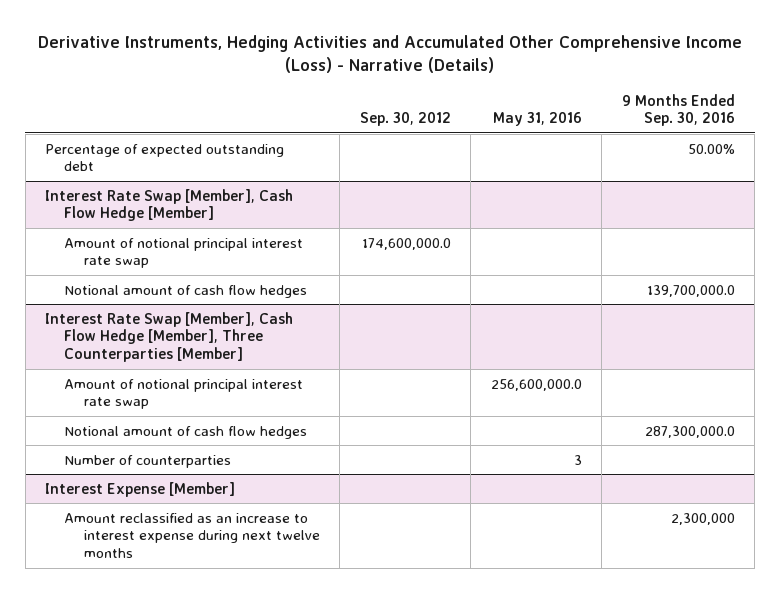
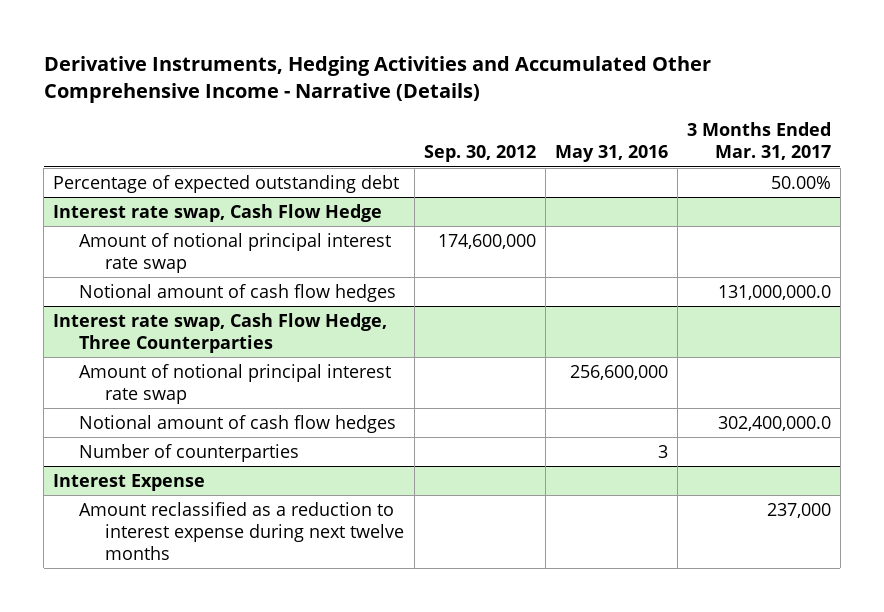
- Derivative Instruments, Hedging Activities and Accumulated Other Comprehensive Income (Loss) - Narrative (Details)
+ Derivative Instruments, Hedging Activities and Accumulated Other Comprehensive Income - Narrative (Details)
- | Sep. 30, 2012 | May 31, 2016 | 9 Months Ended Sep. 30, 2016
+ | Sep. 30, 2012 | May 31, 2016 | 3 Months Ended Mar. 31, 2017
- Interest Rate Swap [Member], Cash Flow Hedge [Member]
- Amount of notional principal interest rate swap | 174,600,000.0 | |
+ Interest rate swap, Cash Flow Hedge
+ Amount of notional principal interest rate swap | 174,600,000 | |
- Interest Rate Swap [Member], Cash Flow Hedge [Member], Three Counterparties [Member]
- Amount of notional principal interest rate swap | | 256,600,000.0 |
+ Interest rate swap, Cash Flow Hedge, Three Counterparties
+ Amount of notional principal interest rate swap | | 256,600,000 |
- Interest Expense [Member]
- Amount reclassified as an increase to interest expense during next twelve months | | | 2,300,000
+ Interest Expense
+ Amount reclassified as a reduction to interest expense during next twelve months | | | 237,000

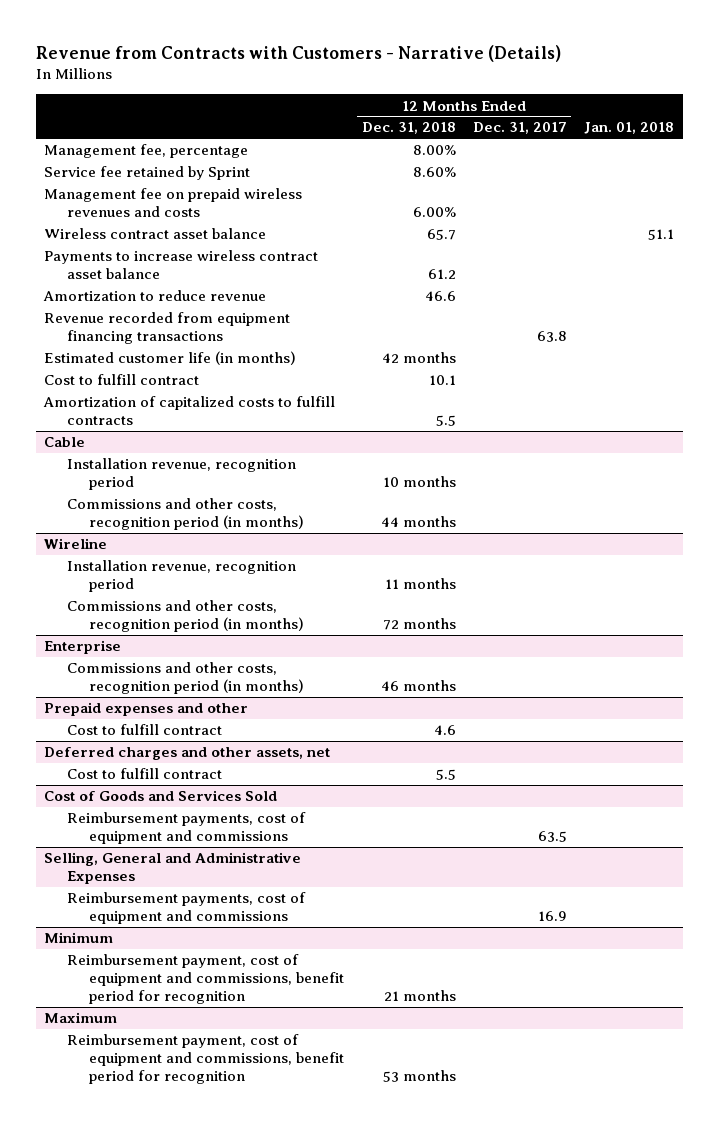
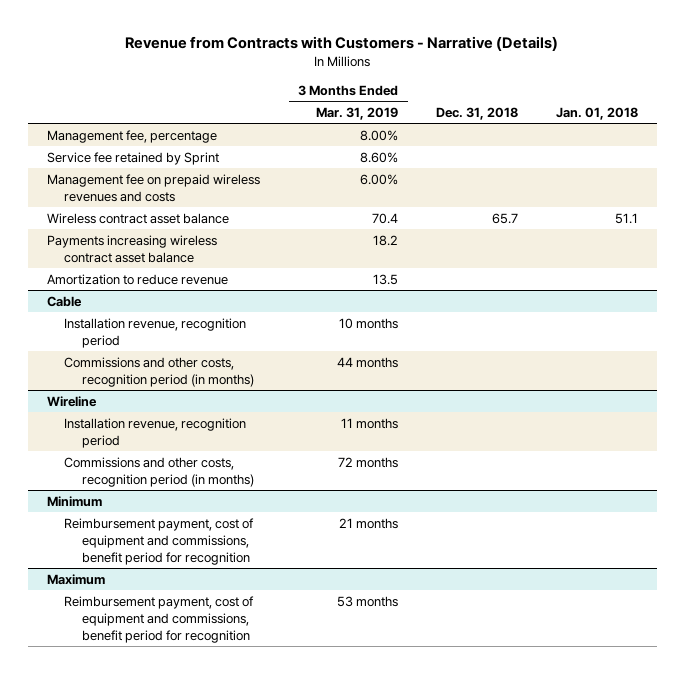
- | 12 Months Ended Dec. 31, 2018 | 12 Months Ended Dec. 31, 2017 | Jan. 01, 2018
+ | 3 Months Ended Mar. 31, 2019 | Dec. 31, 2018 | Jan. 01, 2018
- Payments to increase wireless contract asset balance | 61.2 | |
+ Payments increasing wireless contract asset balance | 18.2 | |
- Revenue recorded from equipment financing transactions | | 63.8 |
- Estimated customer life (in months) | 42 months | |
- Cost to fulfill contract | 10.1 | |
- Amortization of capitalized costs to fulfill contracts | 5.5 | |
- Enterprise
- Commissions and other costs, recognition period (in months) | 46 months | |
- Prepaid expenses and other
- Cost to fulfill contract | 4.6 | |
- Deferred charges and other assets, net
- Cost to fulfill contract | 5.5 | |
- Cost of Goods and Services Sold
- Reimbursement payments, cost of equipment and commissions | | 63.5 |
- Selling, General and Administrative Expenses
- Reimbursement payments, cost of equipment and commissions | | 16.9 |

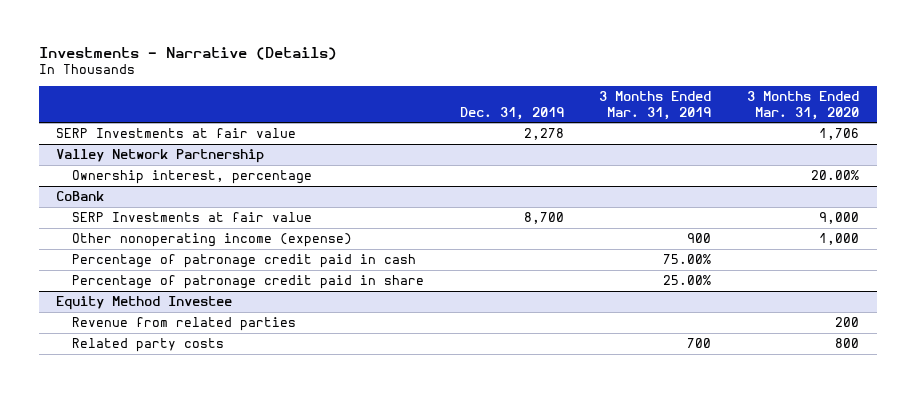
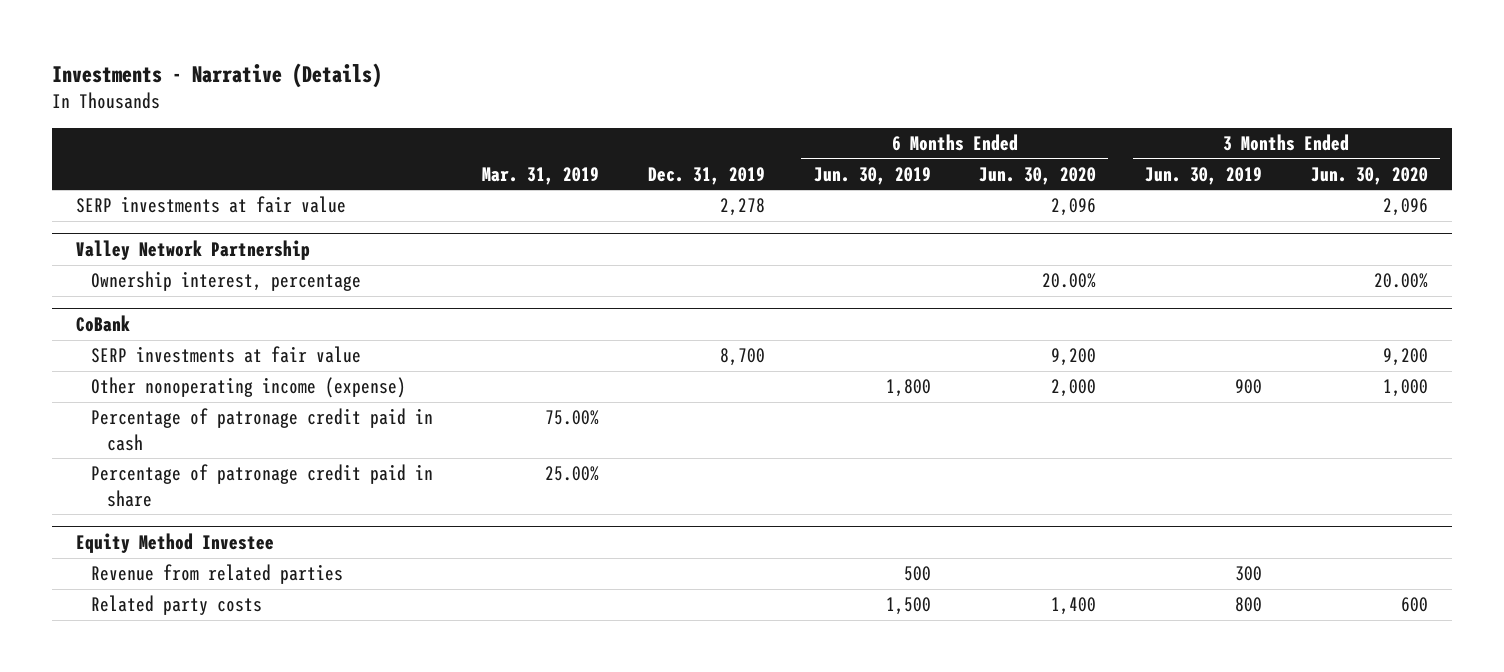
- | Dec. 31, 2019 | 3 Months Ended Mar. 31, 2019 | 3 Months Ended Mar. 31, 2020
+ | Mar. 31, 2019 | Dec. 31, 2019 | 6 Months Ended Jun. 30, 2019 | 6 Months Ended Jun. 30, 2020 | 3 Months Ended Jun. 30, 2019 | 3 Months Ended Jun. 30, 2020
- SERP Investments at fair value | 2,278 | | 1,706
+ SERP investments at fair value | | 2,278 | | 2,096 | | 2,096
@ CoBank
- SERP Investments at fair value | 8,700 | | 9,000
+ SERP investments at fair value | | 8,700 | | 9,200 | | 9,200

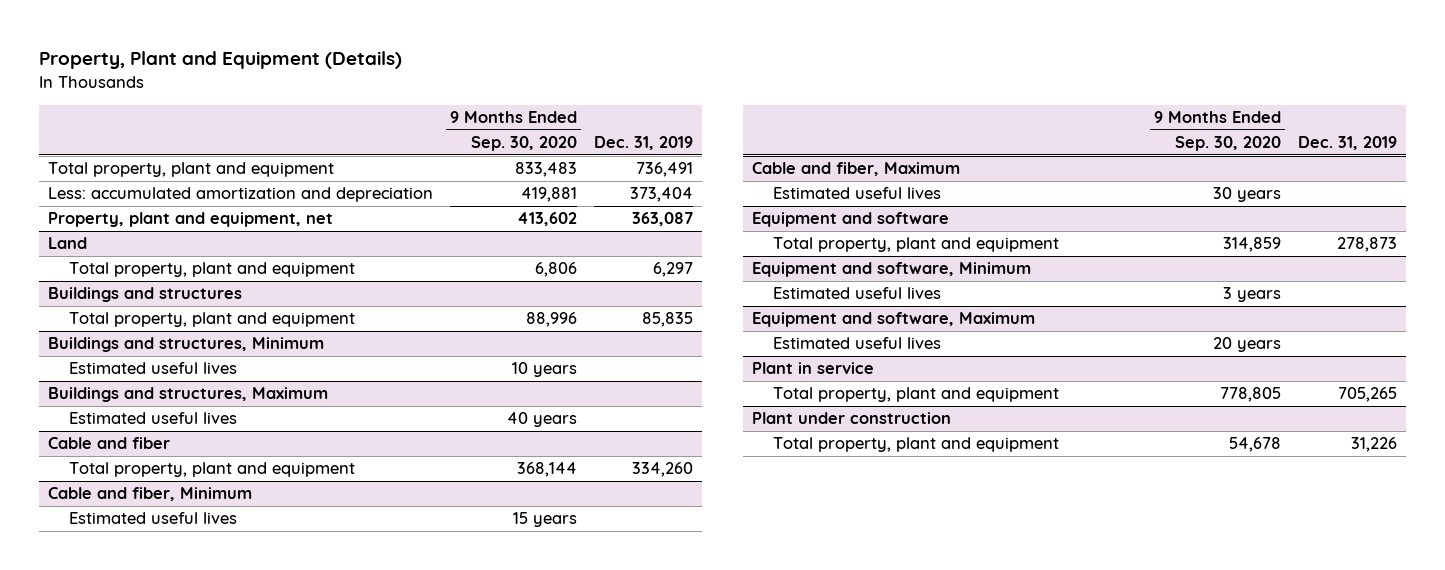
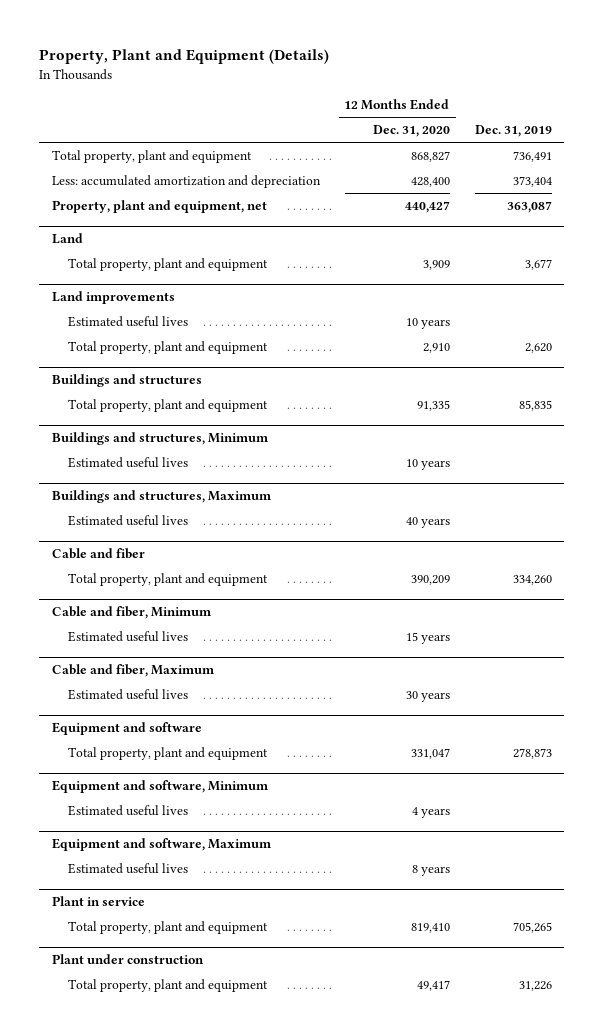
- | 9 Months Ended Sep. 30, 2020 | Dec. 31, 2019
+ | 12 Months Ended Dec. 31, 2020 | Dec. 31, 2019
@ Land
- Total property, plant and equipment | 6,806 | 6,297
+ Total property, plant and equipment | 3,909 | 3,677
+ Land improvements
+ Estimated useful lives | 10 years |
+ Total property, plant and equipment | 2,910 | 2,620

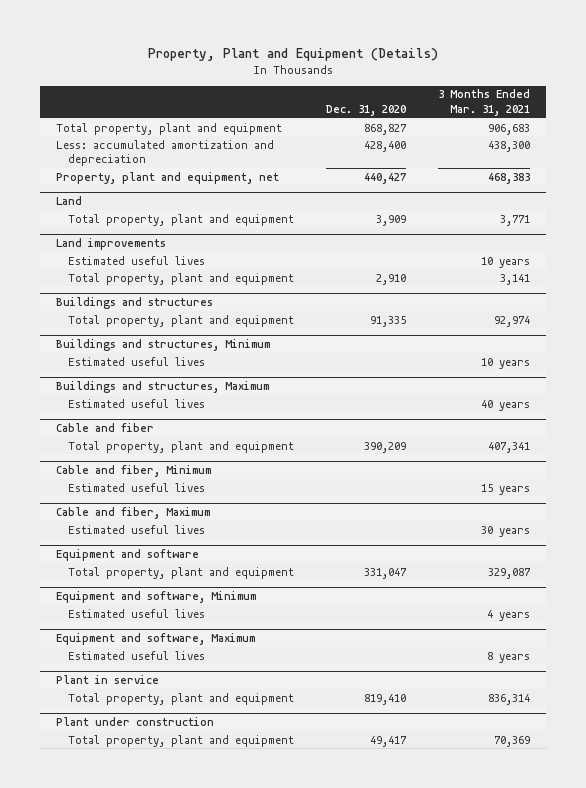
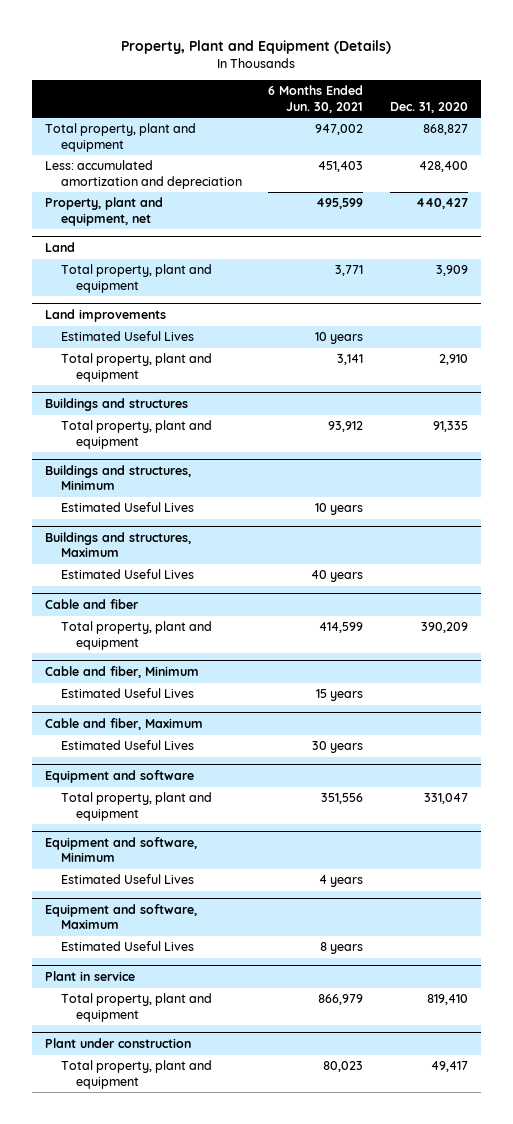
- | Dec. 31, 2020 | 3 Months Ended Mar. 31, 2021
+ | 6 Months Ended Jun. 30, 2021 | Dec. 31, 2020
@ Land improvements
- Estimated useful lives | | 10 years
+ Estimated Useful Lives | 10 years |
@ Buildings and structures, Minimum
- Estimated useful lives | | 10 years
+ Estimated Useful Lives | 10 years |
@ Buildings and structures, Maximum
- Estimated useful lives | | 40 years
+ Estimated Useful Lives | 40 years |
@ Cable and fiber, Minimum
- Estimated useful lives | | 15 years
+ Estimated Useful Lives | 15 years |
@ Cable and fiber, Maximum
- Estimated useful lives | | 30 years
+ Estimated Useful Lives | 30 years |
@ Equipment and software, Minimum
- Estimated useful lives | | 4 years
+ Estimated Useful Lives | 4 years |
@ Equipment and software, Maximum
- Estimated useful lives | | 8 years
+ Estimated Useful Lives | 8 years |

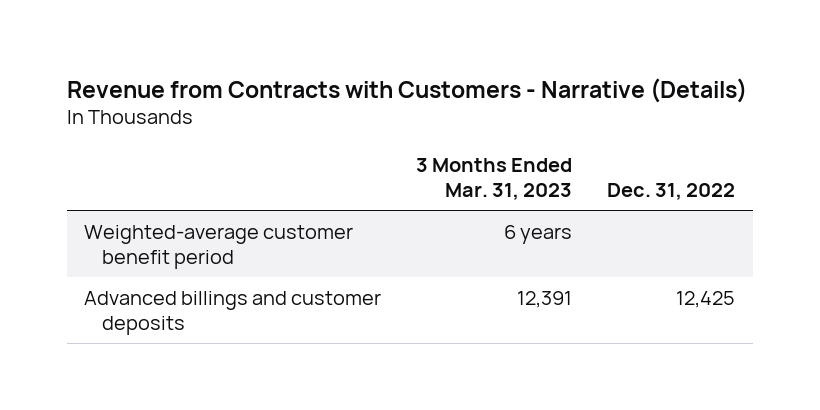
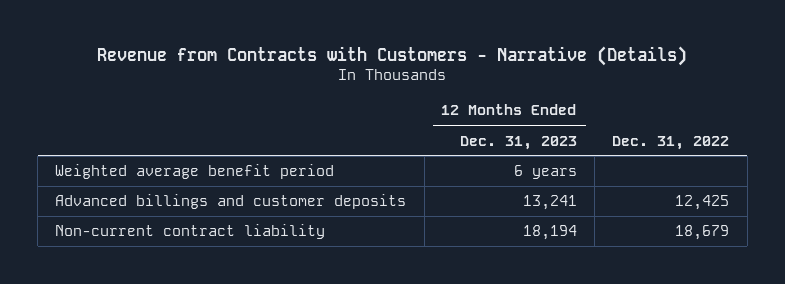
- | 3 Months Ended Mar. 31, 2023 | Dec. 31, 2022
+ | 12 Months Ended Dec. 31, 2023 | Dec. 31, 2022
- Weighted-average customer benefit period | 6 years |
+ Weighted average benefit period | 6 years |
+ Non-current contract liability | 18,194 | 18,679

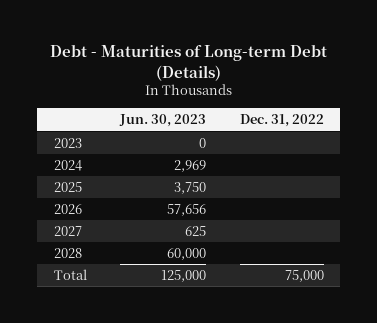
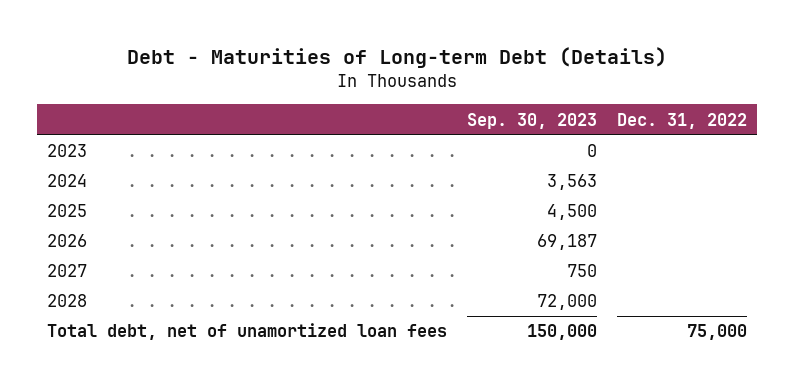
- | Jun. 30, 2023 | Dec. 31, 2022
+ | Sep. 30, 2023 | Dec. 31, 2022
- Total | 125,000 | 75,000
+ Total debt, net of unamortized loan fees | 150,000 | 75,000

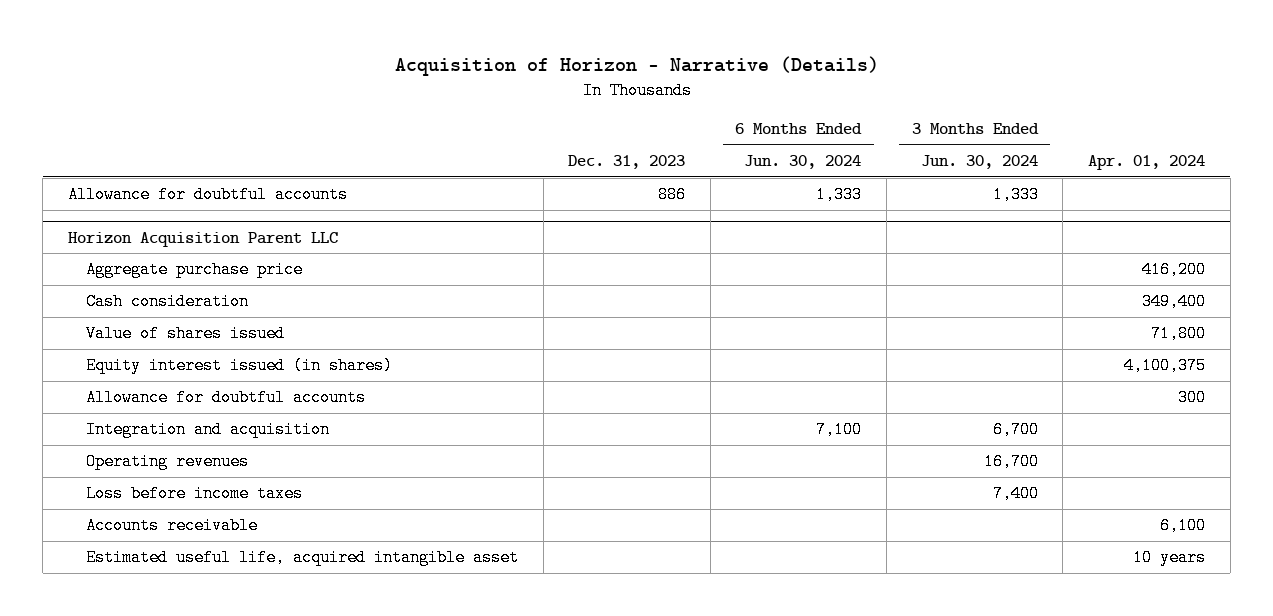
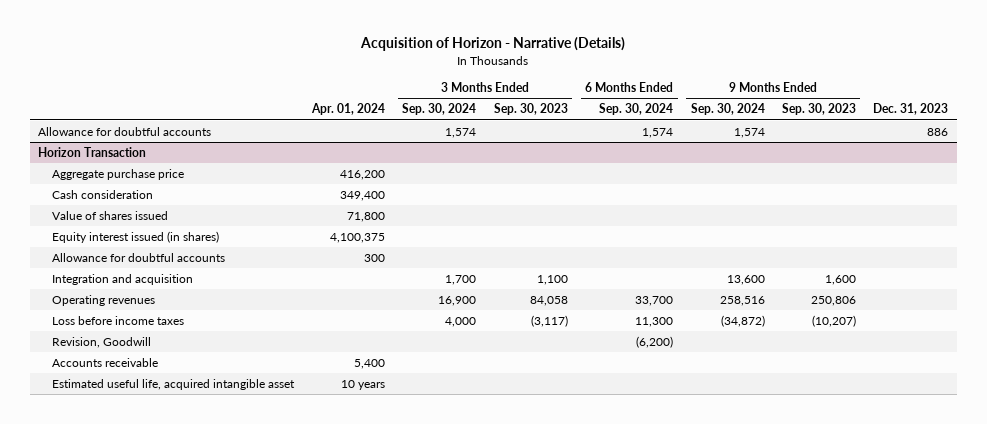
- | Dec. 31, 2023 | 6 Months Ended Jun. 30, 2024 | 3 Months Ended Jun. 30, 2024 | Apr. 01, 2024
+ | Apr. 01, 2024 | 3 Months Ended Sep. 30, 2024 | 3 Months Ended Sep. 30, 2023 | 6 Months Ended Sep. 30, 2024 | 9 Months Ended Sep. 30, 2024 | 9 Months Ended Sep. 30, 2023 | Dec. 31, 2023
- Horizon Acquisition Parent LLC
+ Horizon Transaction
- Accounts receivable | | | | 6,100
+ Revision, Goodwill | | | | (6,200) | | |
+ Accounts receivable | 5,400 | | | | | |

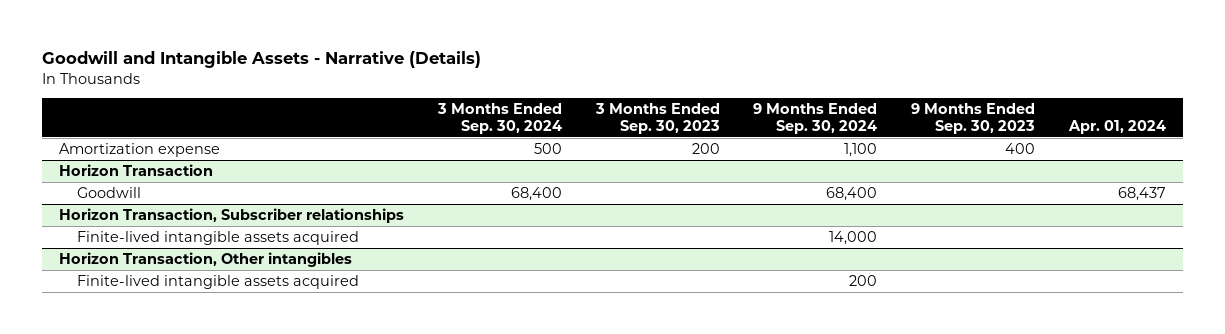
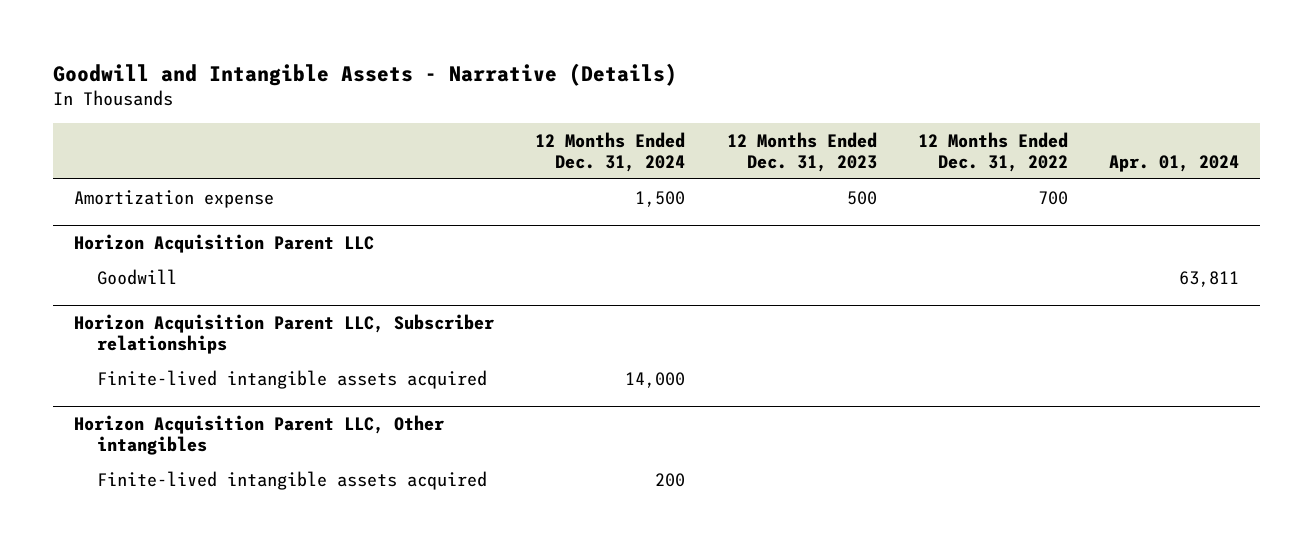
- | 3 Months Ended Sep. 30, 2024 | 3 Months Ended Sep. 30, 2023 | 9 Months Ended Sep. 30, 2024 | 9 Months Ended Sep. 30, 2023 | Apr. 01, 2024
+ | 12 Months Ended Dec. 31, 2024 | 12 Months Ended Dec. 31, 2023 | 12 Months Ended Dec. 31, 2022 | Apr. 01, 2024
- Horizon Transaction
- Goodwill | 68,400 | | 68,400 | | 68,437
- Horizon Transaction, Subscriber relationships
- Finite-lived intangible assets acquired | | | 14,000 | |
- Horizon Transaction, Other intangibles
- Finite-lived intangible assets acquired | | | 200 | |
+ Horizon Acquisition Parent LLC
+ Goodwill | | | | 63,811
+ Horizon Acquisition Parent LLC, Subscriber relationships
+ Finite-lived intangible assets acquired | 14,000 | | |
+ Horizon Acquisition Parent LLC, Other intangibles
+ Finite-lived intangible assets acquired | 200 | | |

